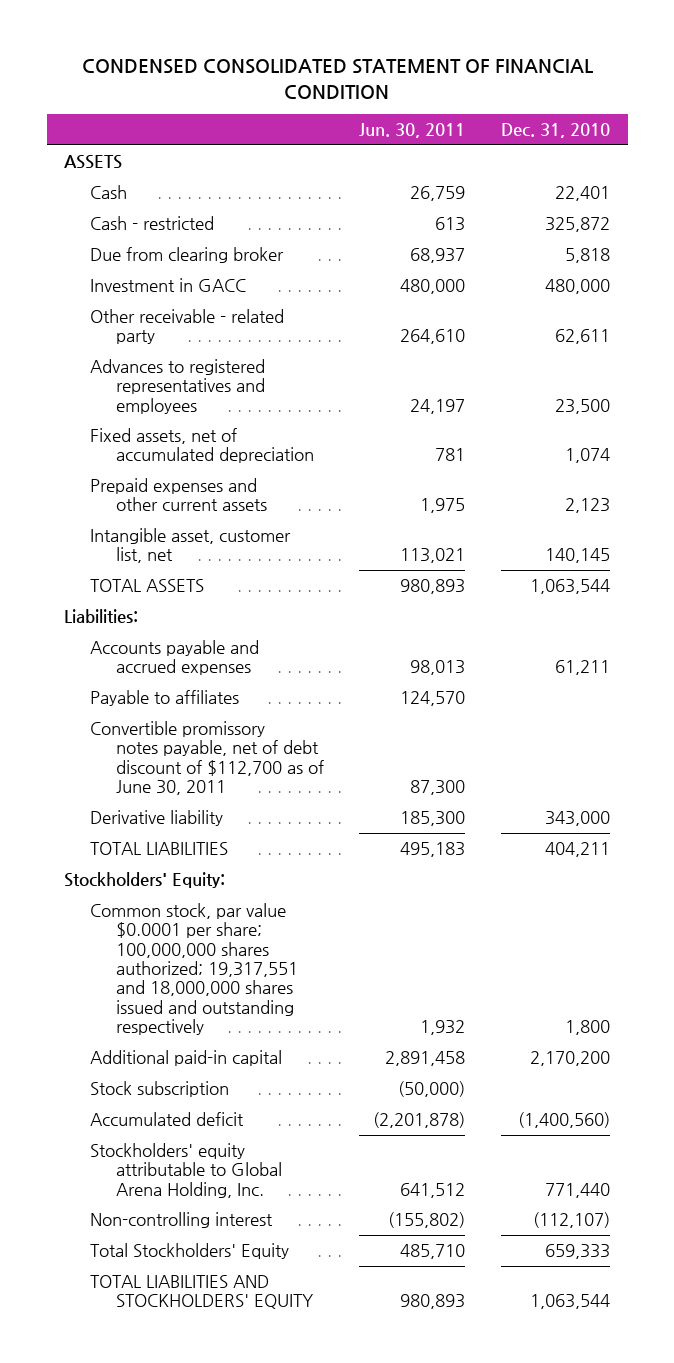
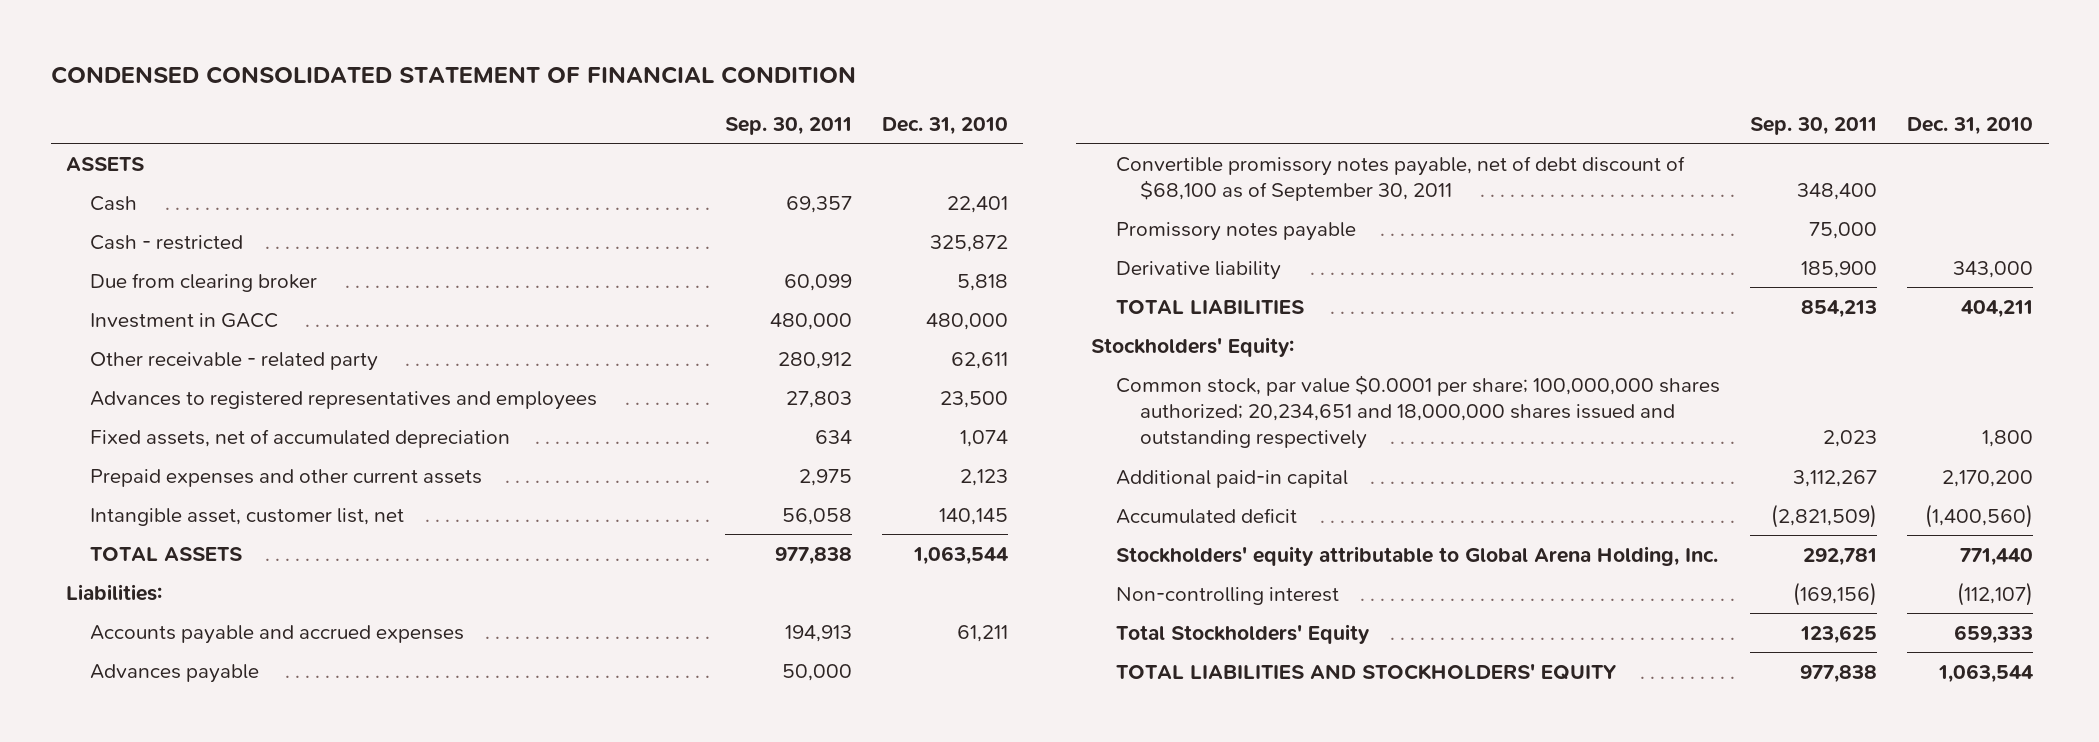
- | Jun. 30, 2011 | Dec. 31, 2010
+ | Sep. 30, 2011 | Dec. 31, 2010
- Payable to affiliates | 124,570 |
- Convertible promissory notes payable, net of debt discount of $112,700 as of June 30, 2011 | 87,300 |
+ Advances payable | 50,000 |
+ Convertible promissory notes payable, net of debt discount of $68,100 as of September 30, 2011 | 348,400 |
+ Promissory notes payable | 75,000 |
- Common stock, par value $0.0001 per share; 100,000,000 shares authorized; 19,317,551 and 18,000,000 shares issued and outstanding respectively | 1,932 | 1,800
+ Common stock, par value $0.0001 per share; 100,000,000 shares authorized; 20,234,651 and 18,000,000 shares issued and outstanding respectively | 2,023 | 1,800
- Stock subscription | (50,000) |

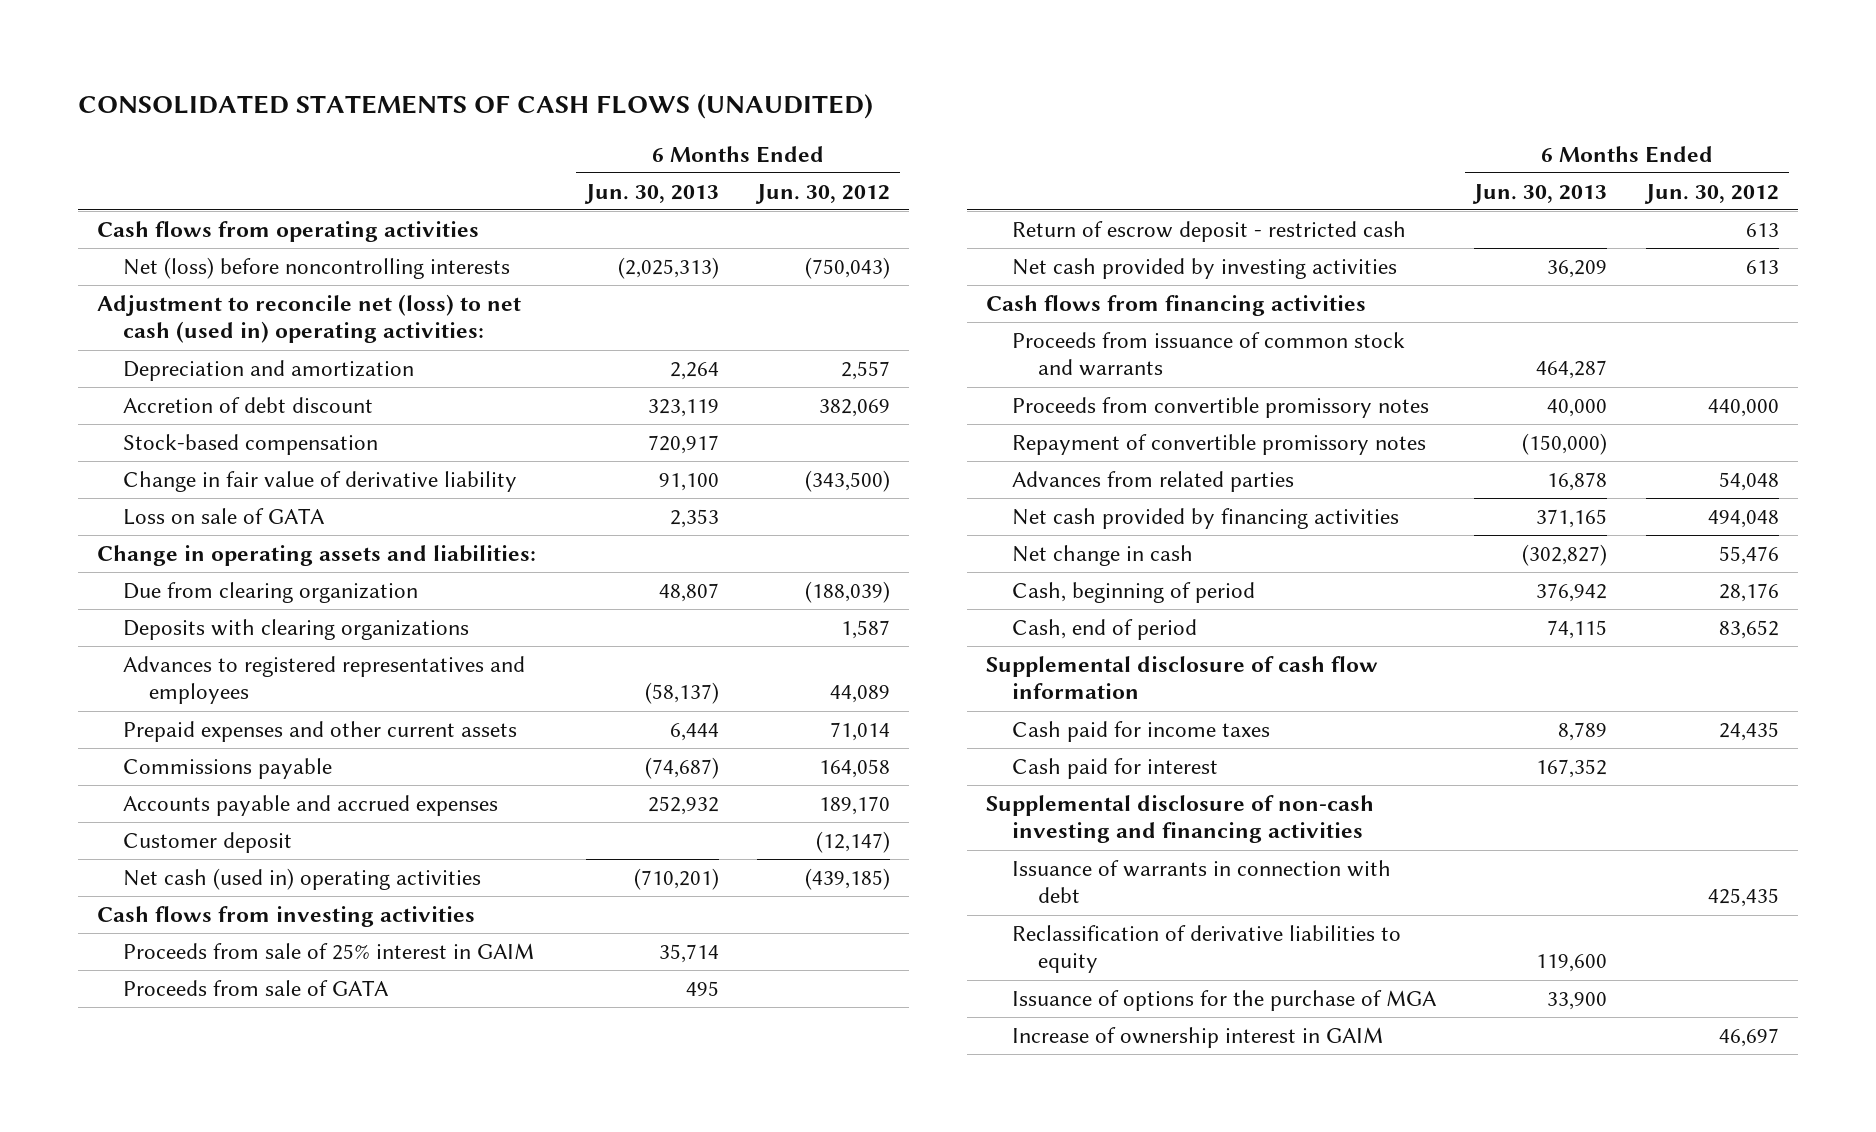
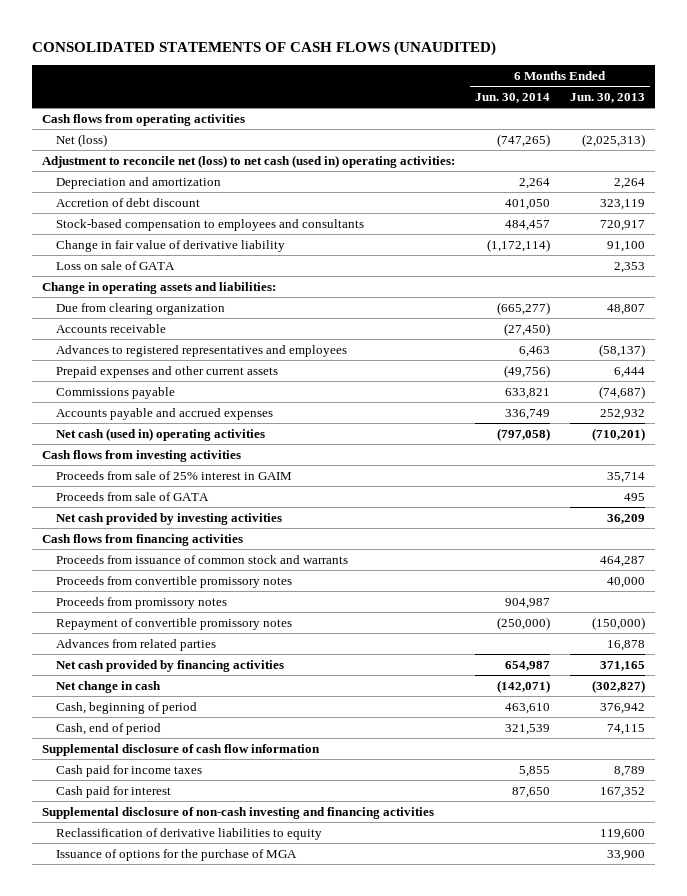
- | 6 Months Ended Jun. 30, 2013 | 6 Months Ended Jun. 30, 2012
+ | 6 Months Ended Jun. 30, 2014 | 6 Months Ended Jun. 30, 2013
- Net (loss) before noncontrolling interests | (2,025,313) | (750,043)
+ Net (loss) | (747,265) | (2,025,313)
- Stock-based compensation | 720,917 |
+ Stock-based compensation to employees and consultants | 484,457 | 720,917
- Deposits with clearing organizations | | 1,587
+ Accounts receivable | (27,450) |
- Customer deposit | | (12,147)
- Return of escrow deposit - restricted cash | | 613
+ Proceeds from promissory notes | 904,987 |
- Issuance of warrants in connection with debt | | 425,435
- Increase of ownership interest in GAIM | | 46,697

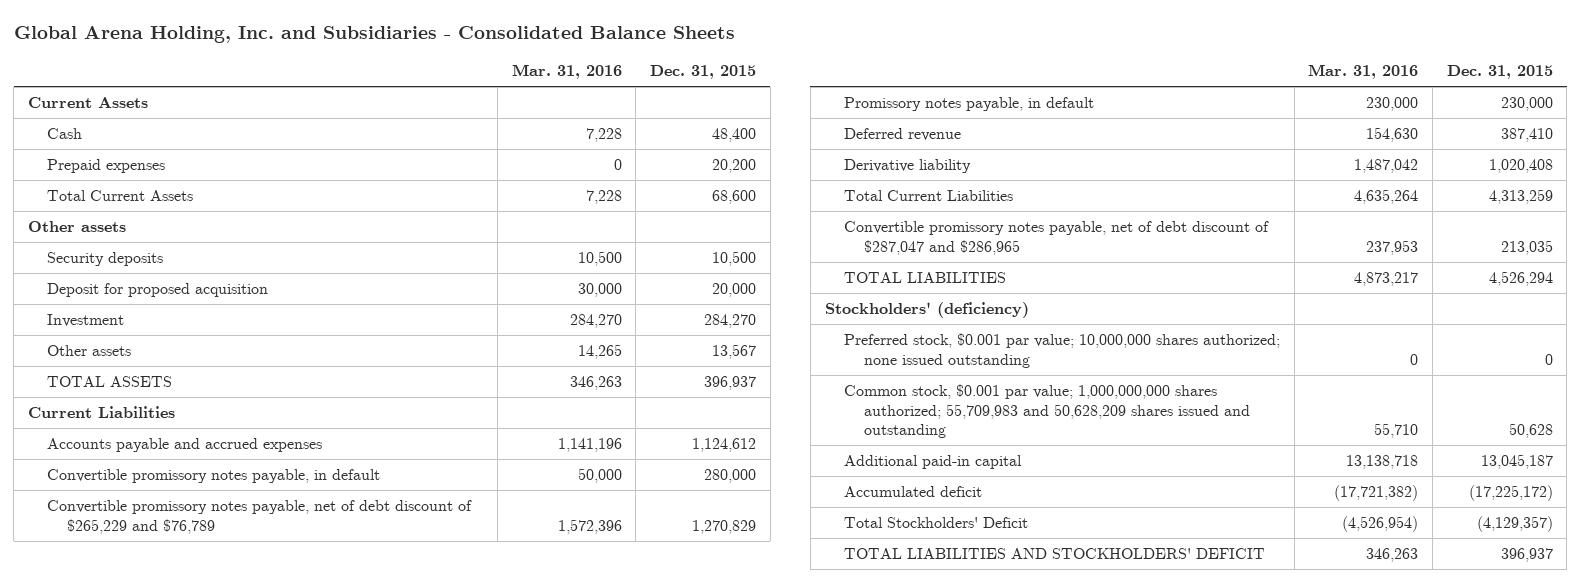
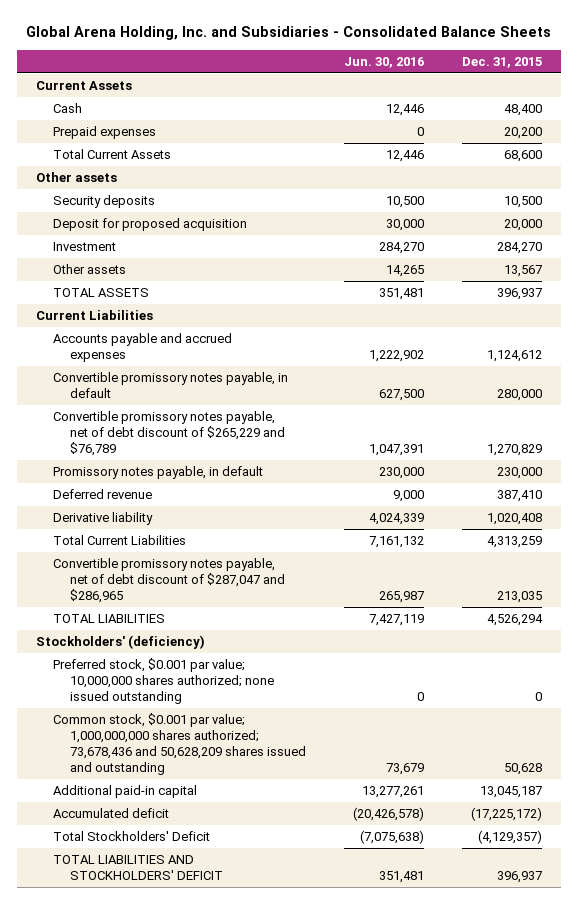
- | Mar. 31, 2016 | Dec. 31, 2015
+ | Jun. 30, 2016 | Dec. 31, 2015
- Common stock, $0.001 par value; 1,000,000,000 shares authorized; 55,709,983 and 50,628,209 shares issued and outstanding | 55,710 | 50,628
+ Common stock, $0.001 par value; 1,000,000,000 shares authorized; 73,678,436 and 50,628,209 shares issued and outstanding | 73,679 | 50,628

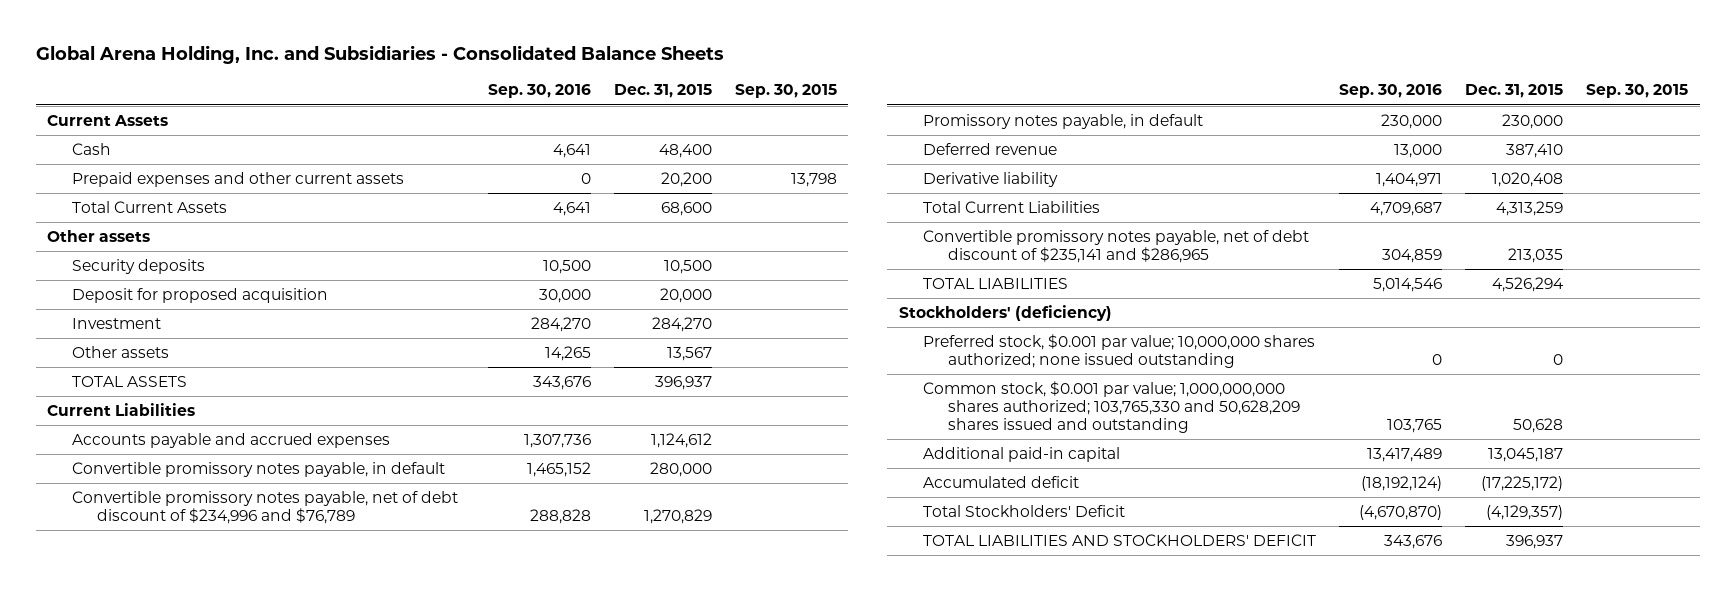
- | Jun. 30, 2016 | Dec. 31, 2015
+ | Sep. 30, 2016 | Dec. 31, 2015 | Sep. 30, 2015
- Prepaid expenses | 0 | 20,200
+ Prepaid expenses and other current assets | 0 | 20,200 | 13,798
- Convertible promissory notes payable, net of debt discount of $265,229 and $76,789 | 1,047,391 | 1,270,829
+ Convertible promissory notes payable, net of debt discount of $234,996 and $76,789 | 288,828 | 1,270,829 |
- Convertible promissory notes payable, net of debt discount of $287,047 and $286,965 | 265,987 | 213,035
+ Convertible promissory notes payable, net of debt discount of $235,141 and $286,965 | 304,859 | 213,035 |
- Common stock, $0.001 par value; 1,000,000,000 shares authorized; 73,678,436 and 50,628,209 shares issued and outstanding | 73,679 | 50,628
+ Common stock, $0.001 par value; 1,000,000,000 shares authorized; 103,765,330 and 50,628,209 shares issued and outstanding | 103,765 | 50,628 |

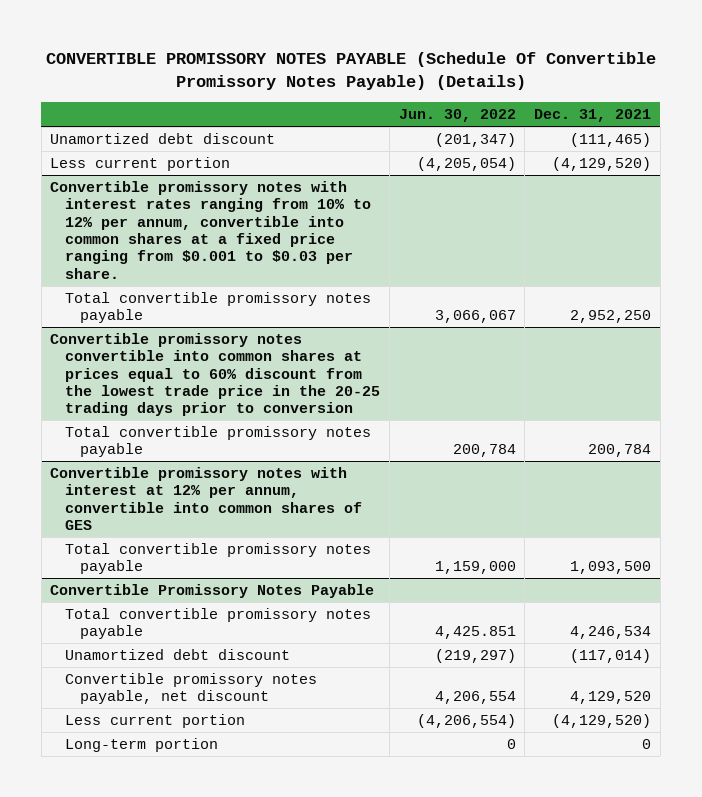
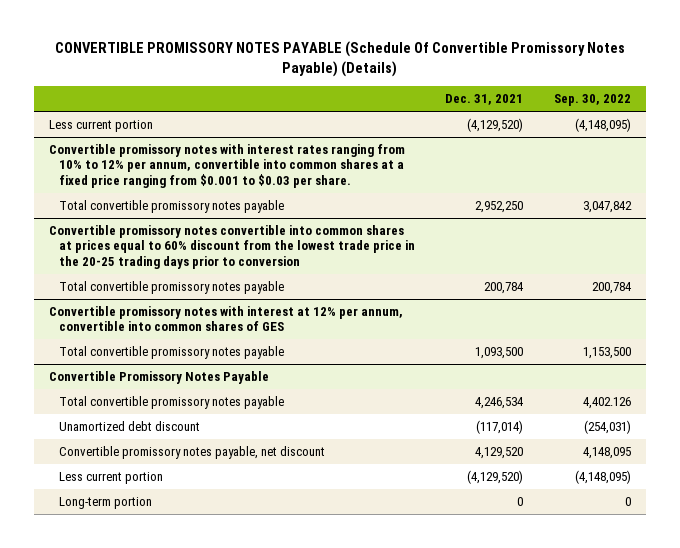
- | Jun. 30, 2022 | Dec. 31, 2021
+ | Dec. 31, 2021 | Sep. 30, 2022
- Unamortized debt discount | (201,347) | (111,465)

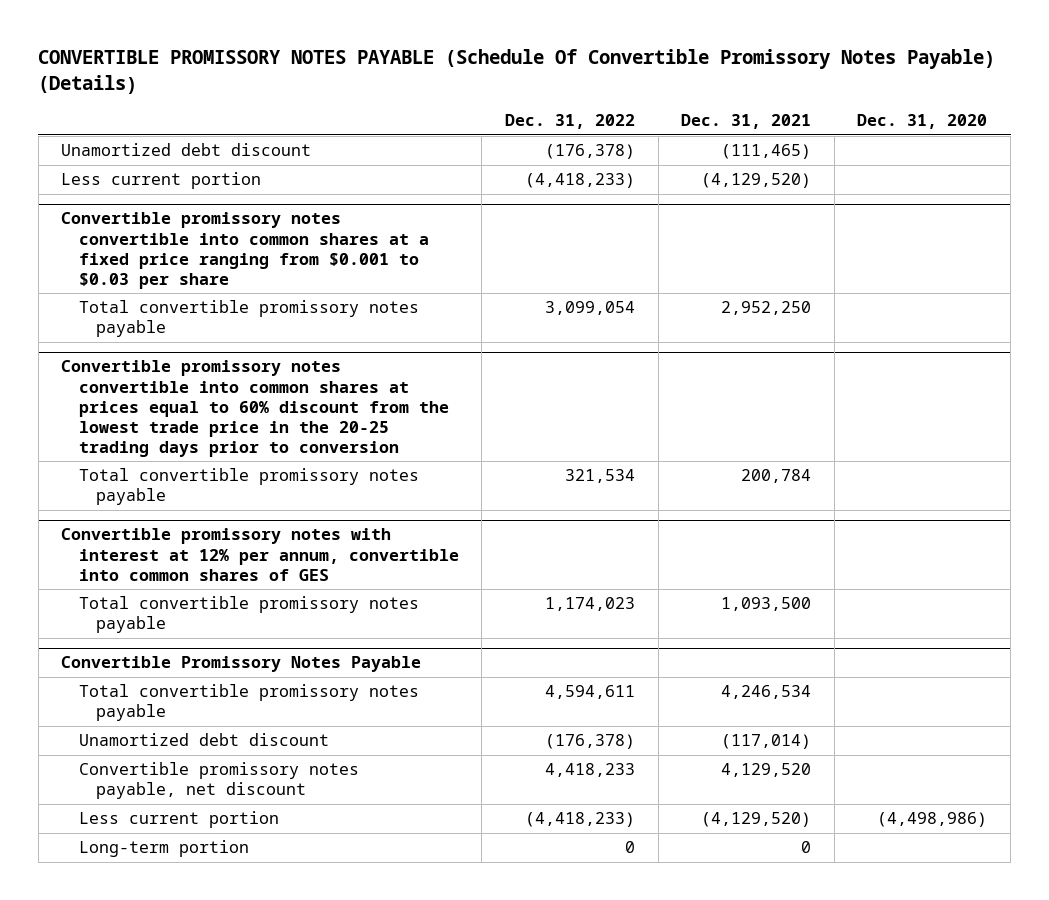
- | Dec. 31, 2021 | Sep. 30, 2022
+ | Dec. 31, 2022 | Dec. 31, 2021 | Dec. 31, 2020
+ Unamortized debt discount | (176,378) | (111,465) |
- Convertible promissory notes with interest rates ranging from 10% to 12% per annum, convertible into common shares at a fixed price ranging from $0.001 to $0.03 per share.
+ Convertible promissory notes convertible into common shares at a fixed price ranging from $0.001 to $0.03 per share

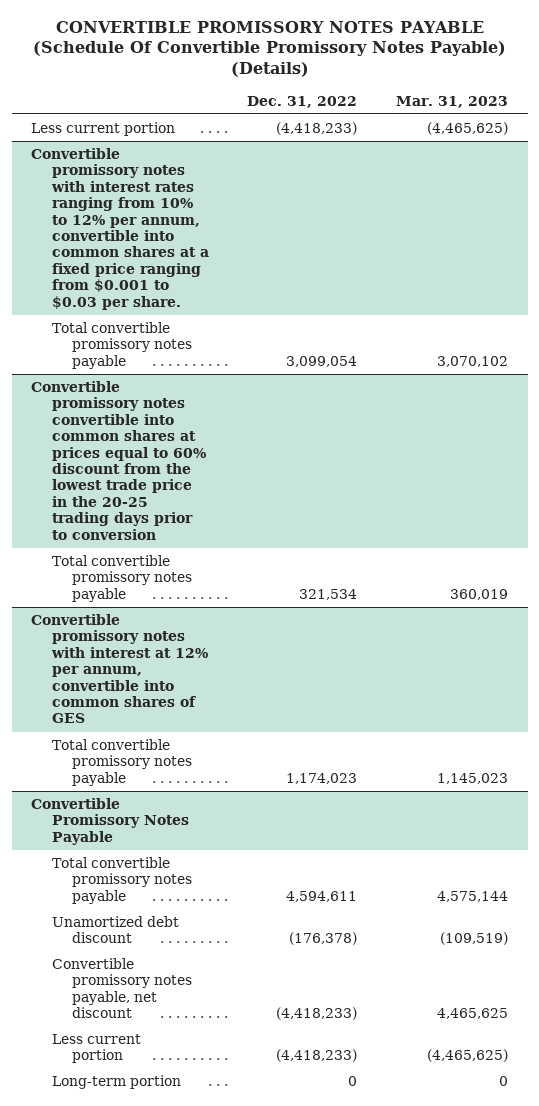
- | Dec. 31, 2022 | Dec. 31, 2021 | Dec. 31, 2020
+ | Dec. 31, 2022 | Mar. 31, 2023
- Unamortized debt discount | (176,378) | (111,465) |
- Convertible promissory notes convertible into common shares at a fixed price ranging from $0.001 to $0.03 per share
+ Convertible promissory notes with interest rates ranging from 10% to 12% per annum, convertible into common shares at a fixed price ranging from $0.001 to $0.03 per share.
@ Convertible Promissory Notes Payable
- Convertible promissory notes payable, net discount | 4,418,233 | 4,129,520 |
+ Convertible promissory notes payable, net discount | (4,418,233) | 4,465,625

